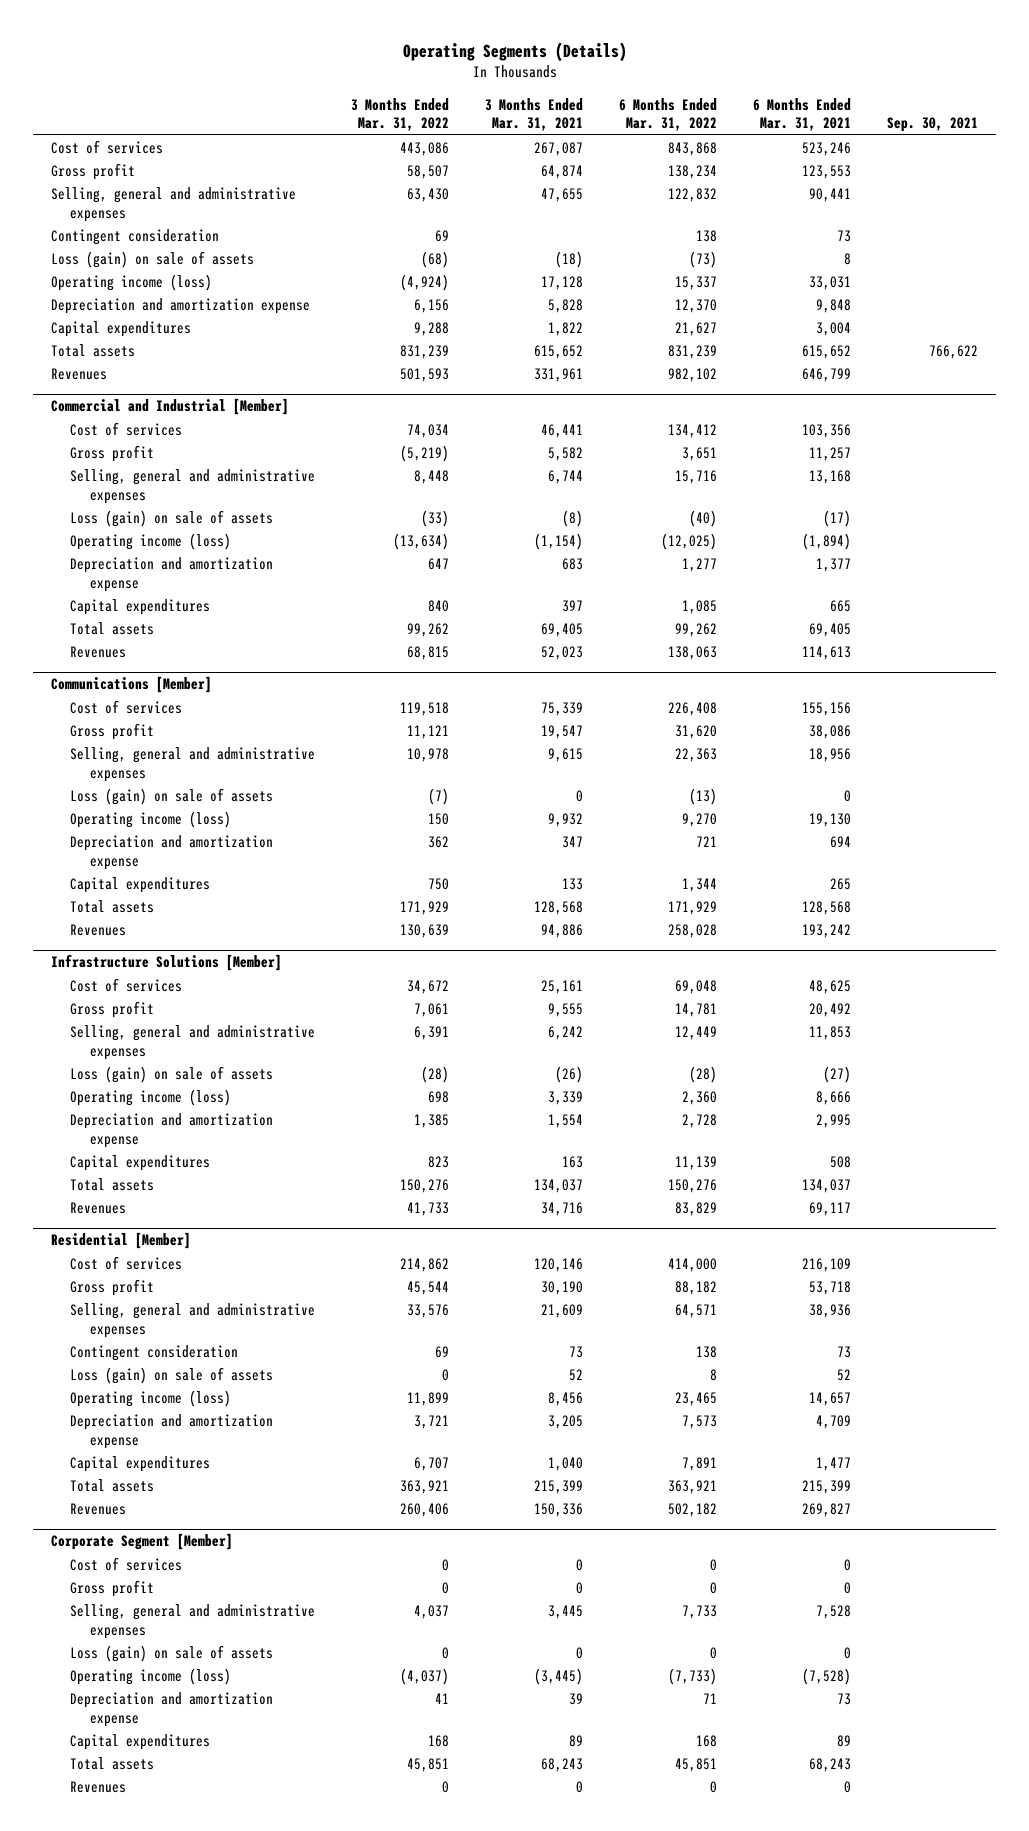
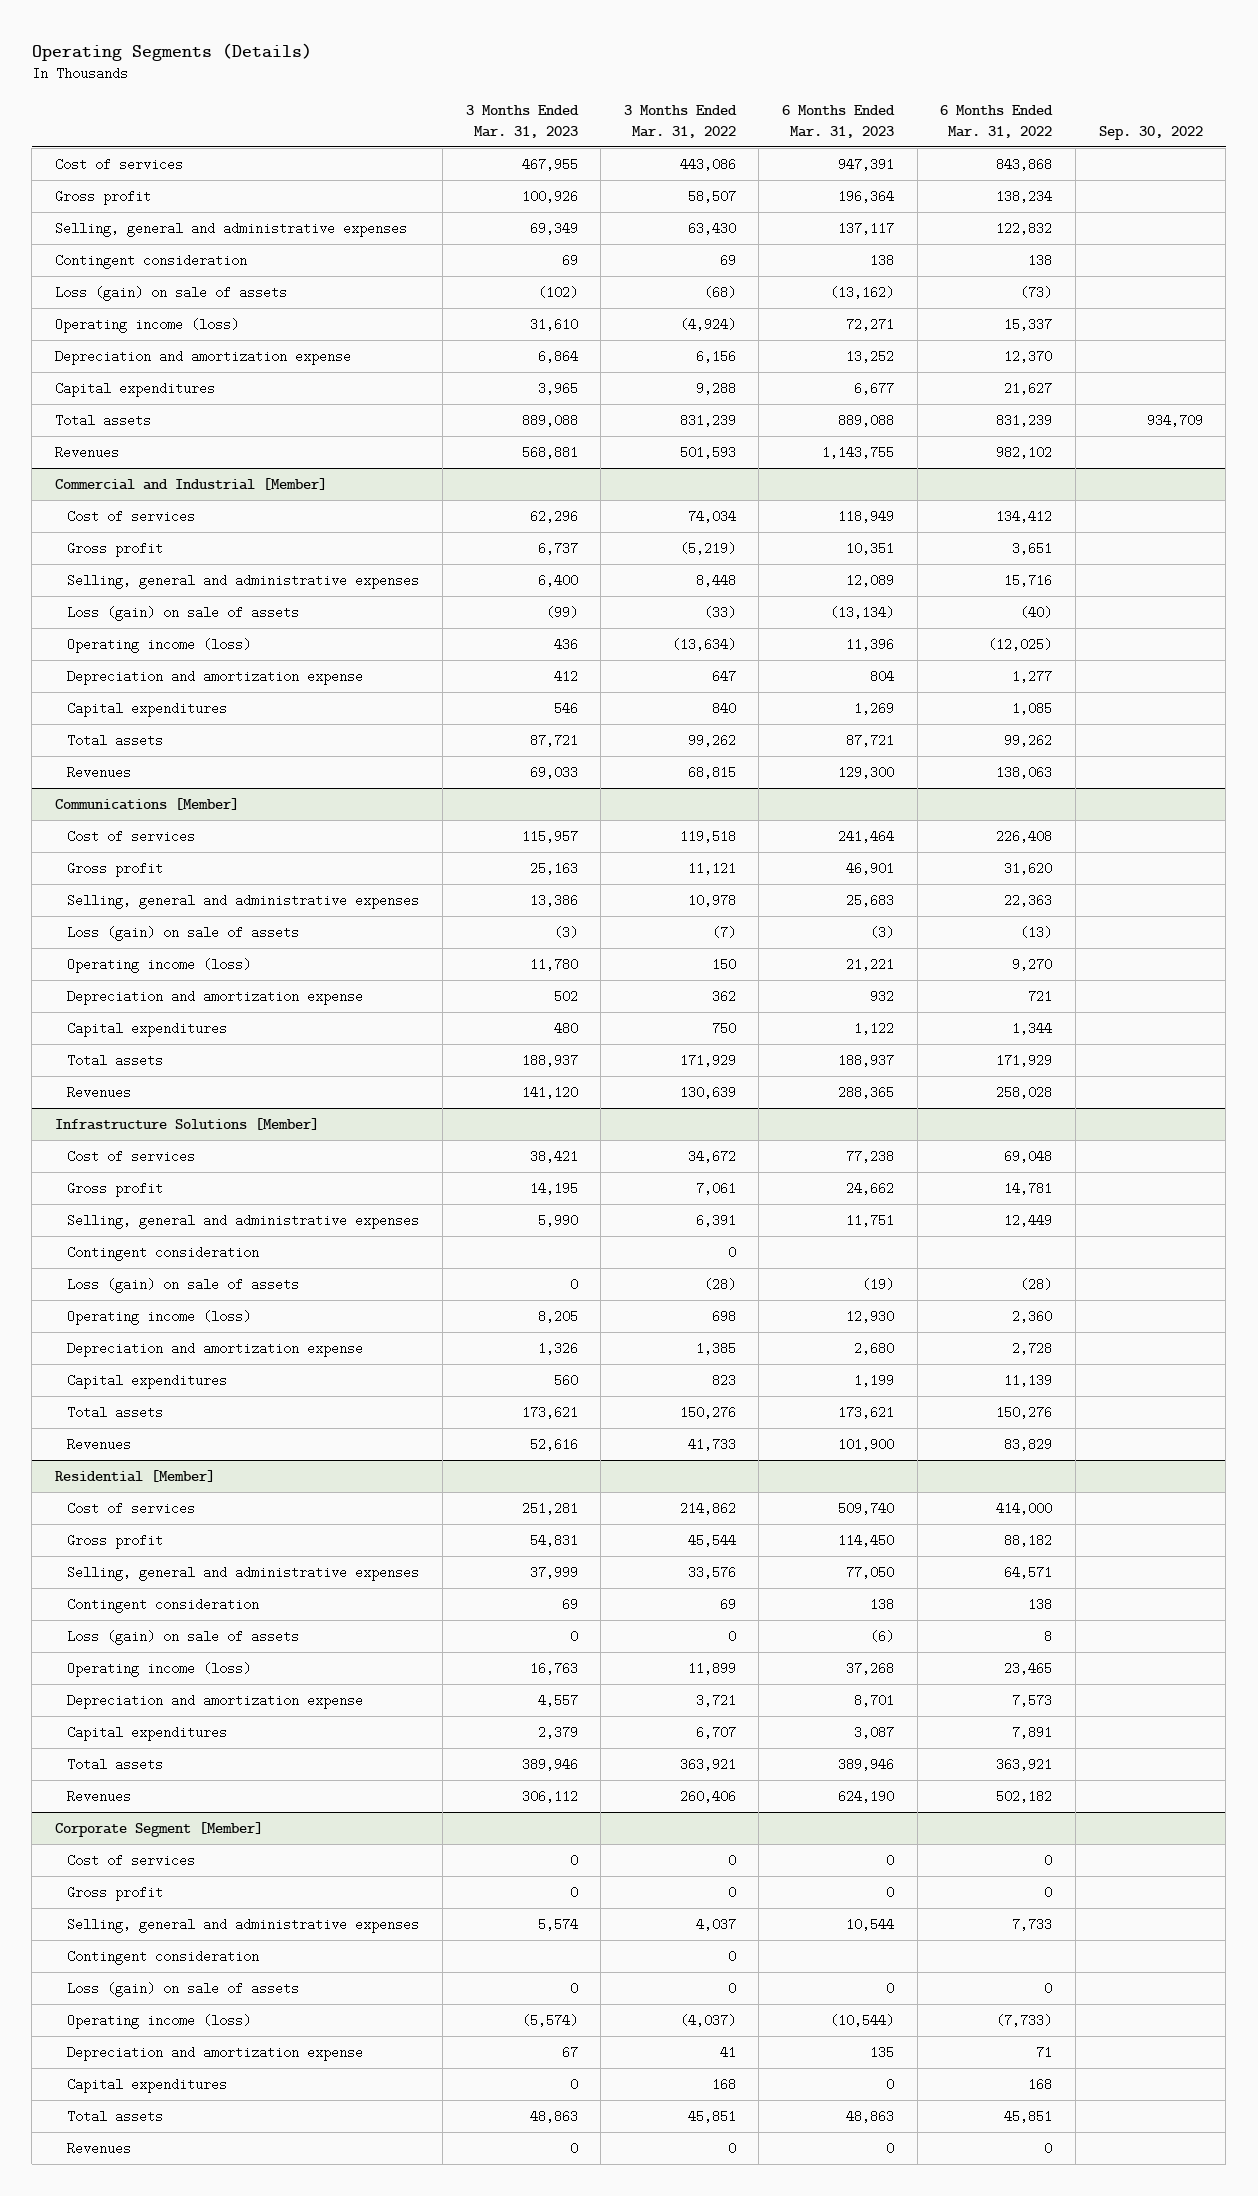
- | 3 Months Ended Mar. 31, 2022 | 3 Months Ended Mar. 31, 2021 | 6 Months Ended Mar. 31, 2022 | 6 Months Ended Mar. 31, 2021 | Sep. 30, 2021
+ | 3 Months Ended Mar. 31, 2023 | 3 Months Ended Mar. 31, 2022 | 6 Months Ended Mar. 31, 2023 | 6 Months Ended Mar. 31, 2022 | Sep. 30, 2022
@ Infrastructure Solutions [Member]
+ Contingent consideration | | 0 | | |
@ Corporate Segment [Member]
+ Contingent consideration | | 0 | | |

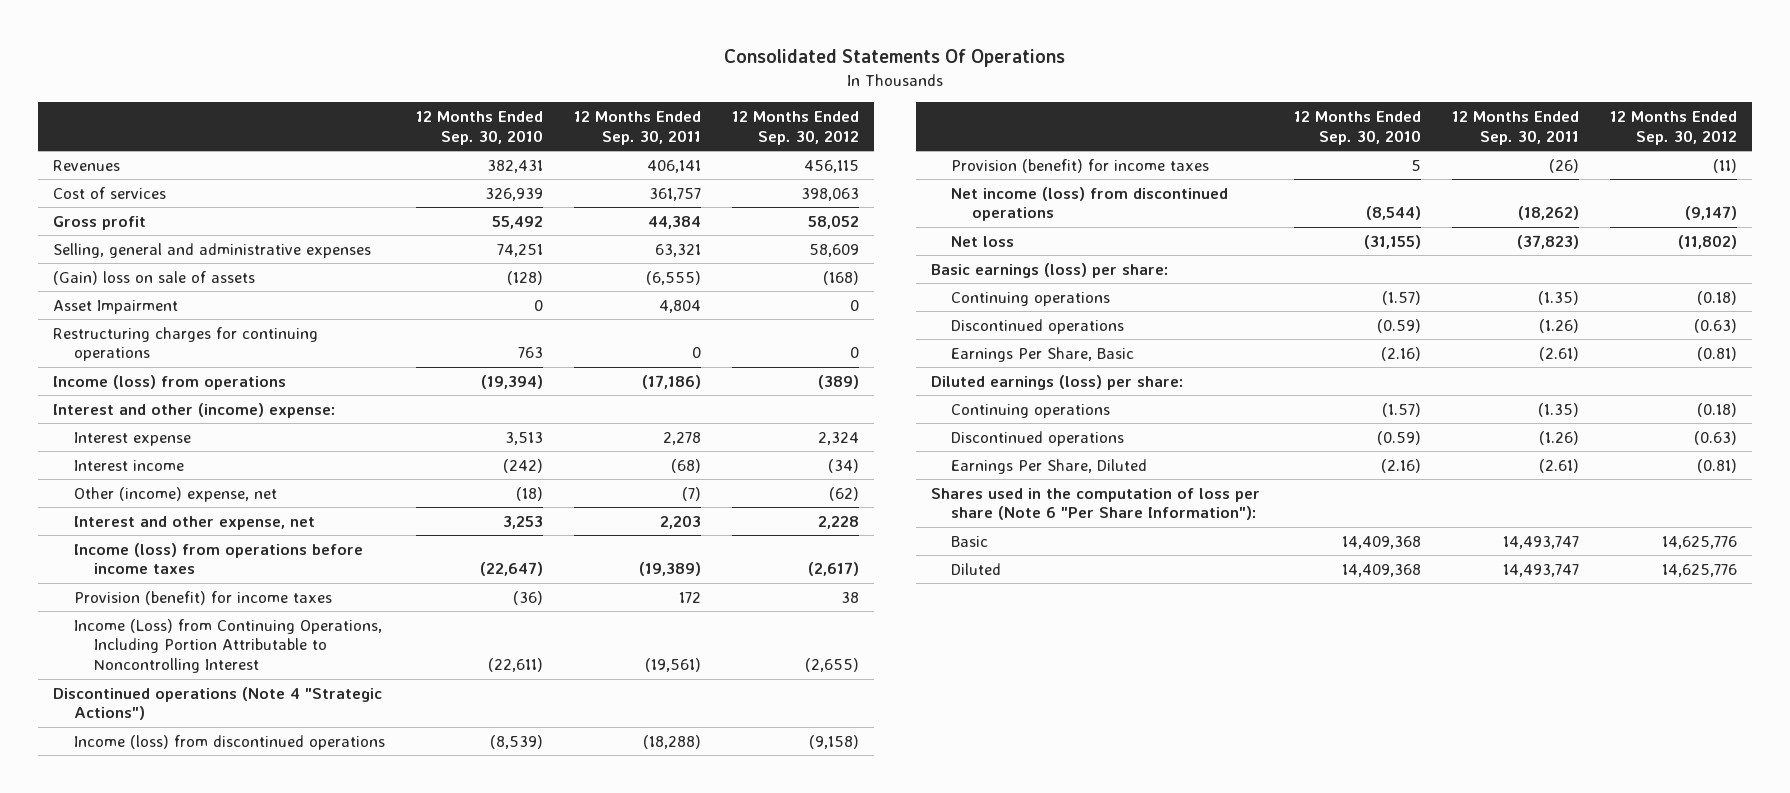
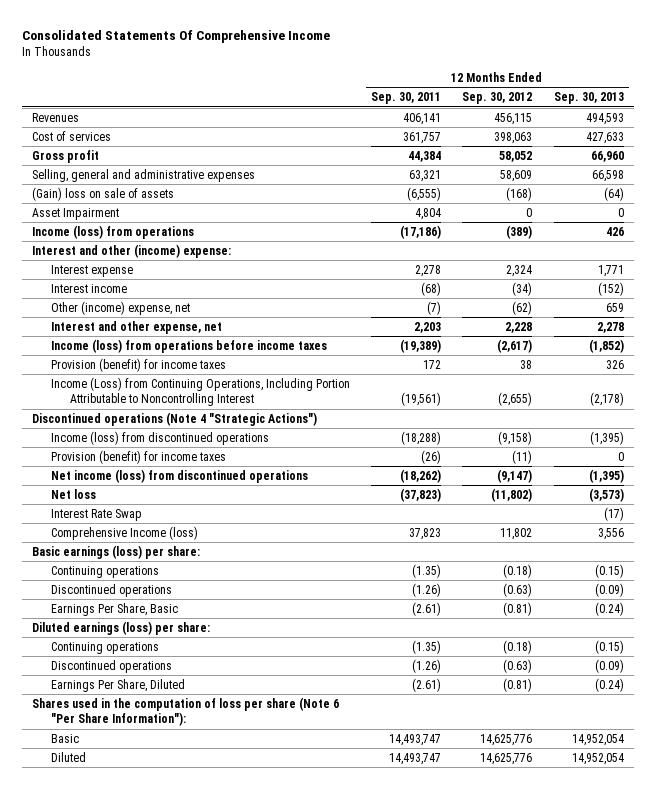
- Consolidated Statements Of Operations
+ Consolidated Statements Of Comprehensive Income
- | 12 Months Ended Sep. 30, 2010 | 12 Months Ended Sep. 30, 2011 | 12 Months Ended Sep. 30, 2012
+ | 12 Months Ended Sep. 30, 2011 | 12 Months Ended Sep. 30, 2012 | 12 Months Ended Sep. 30, 2013
- Restructuring charges for continuing operations | 763 | 0 | 0
+ Interest Rate Swap | | | (17)
+ Comprehensive Income (loss) | 37,823 | 11,802 | 3,556

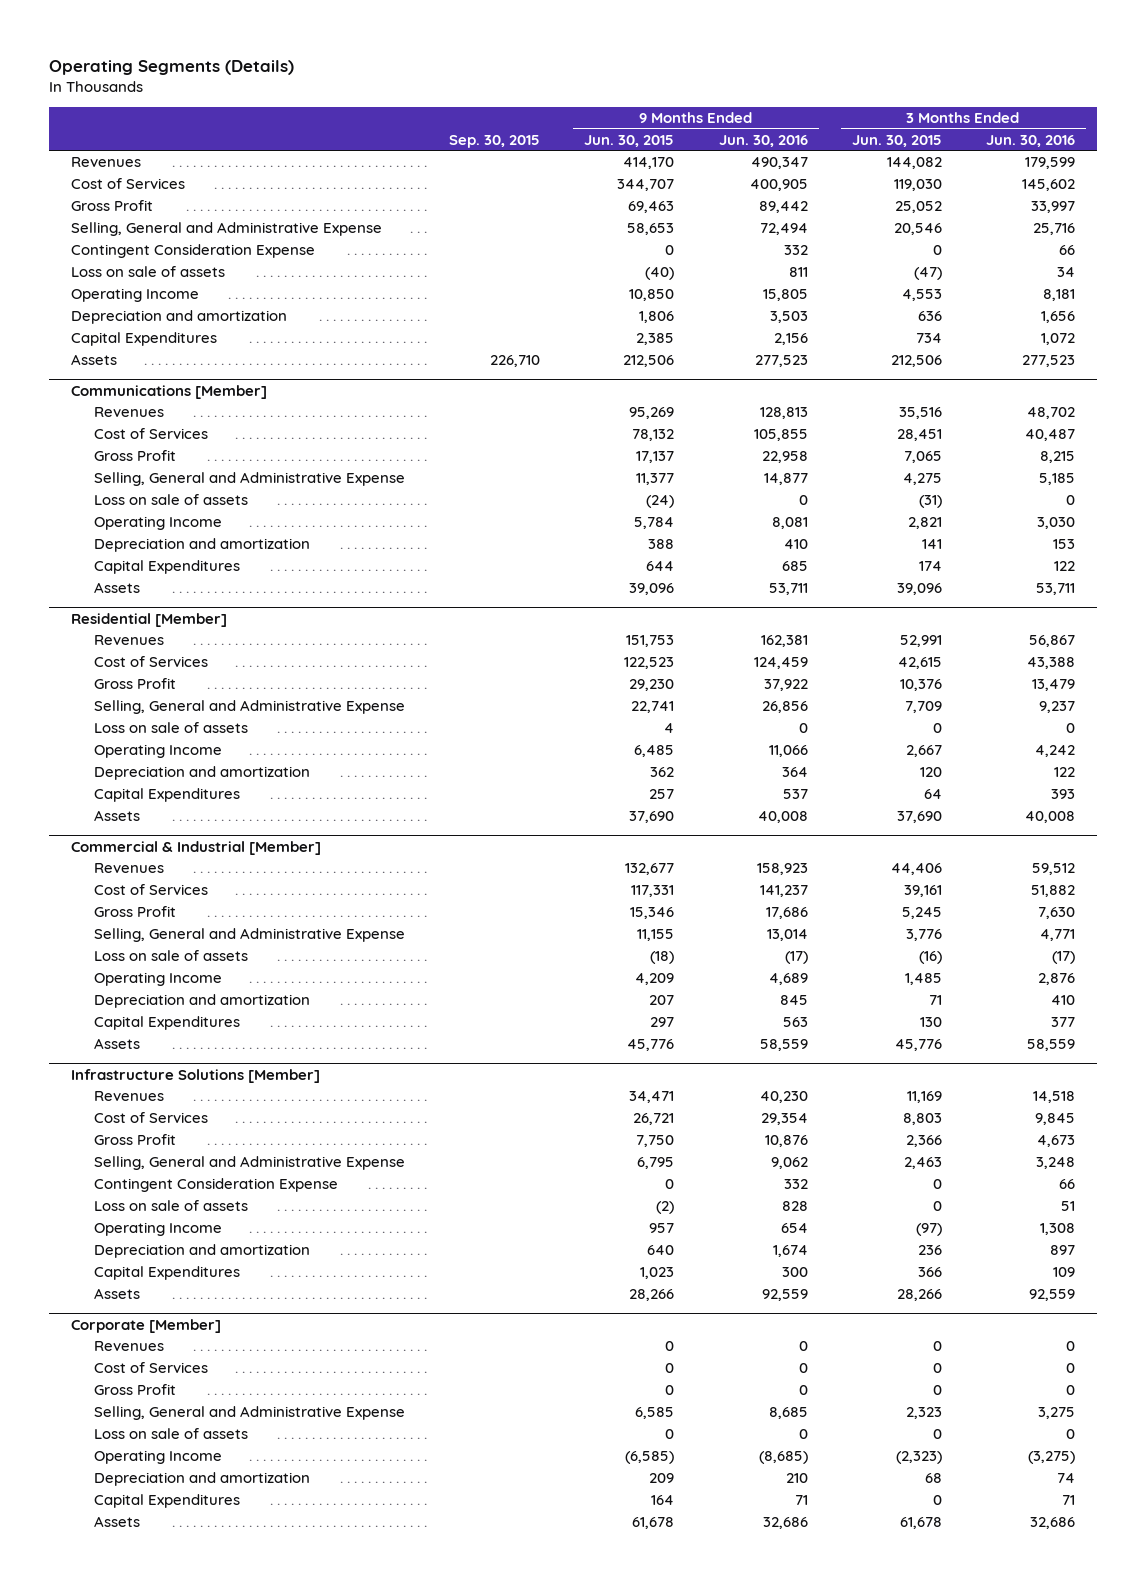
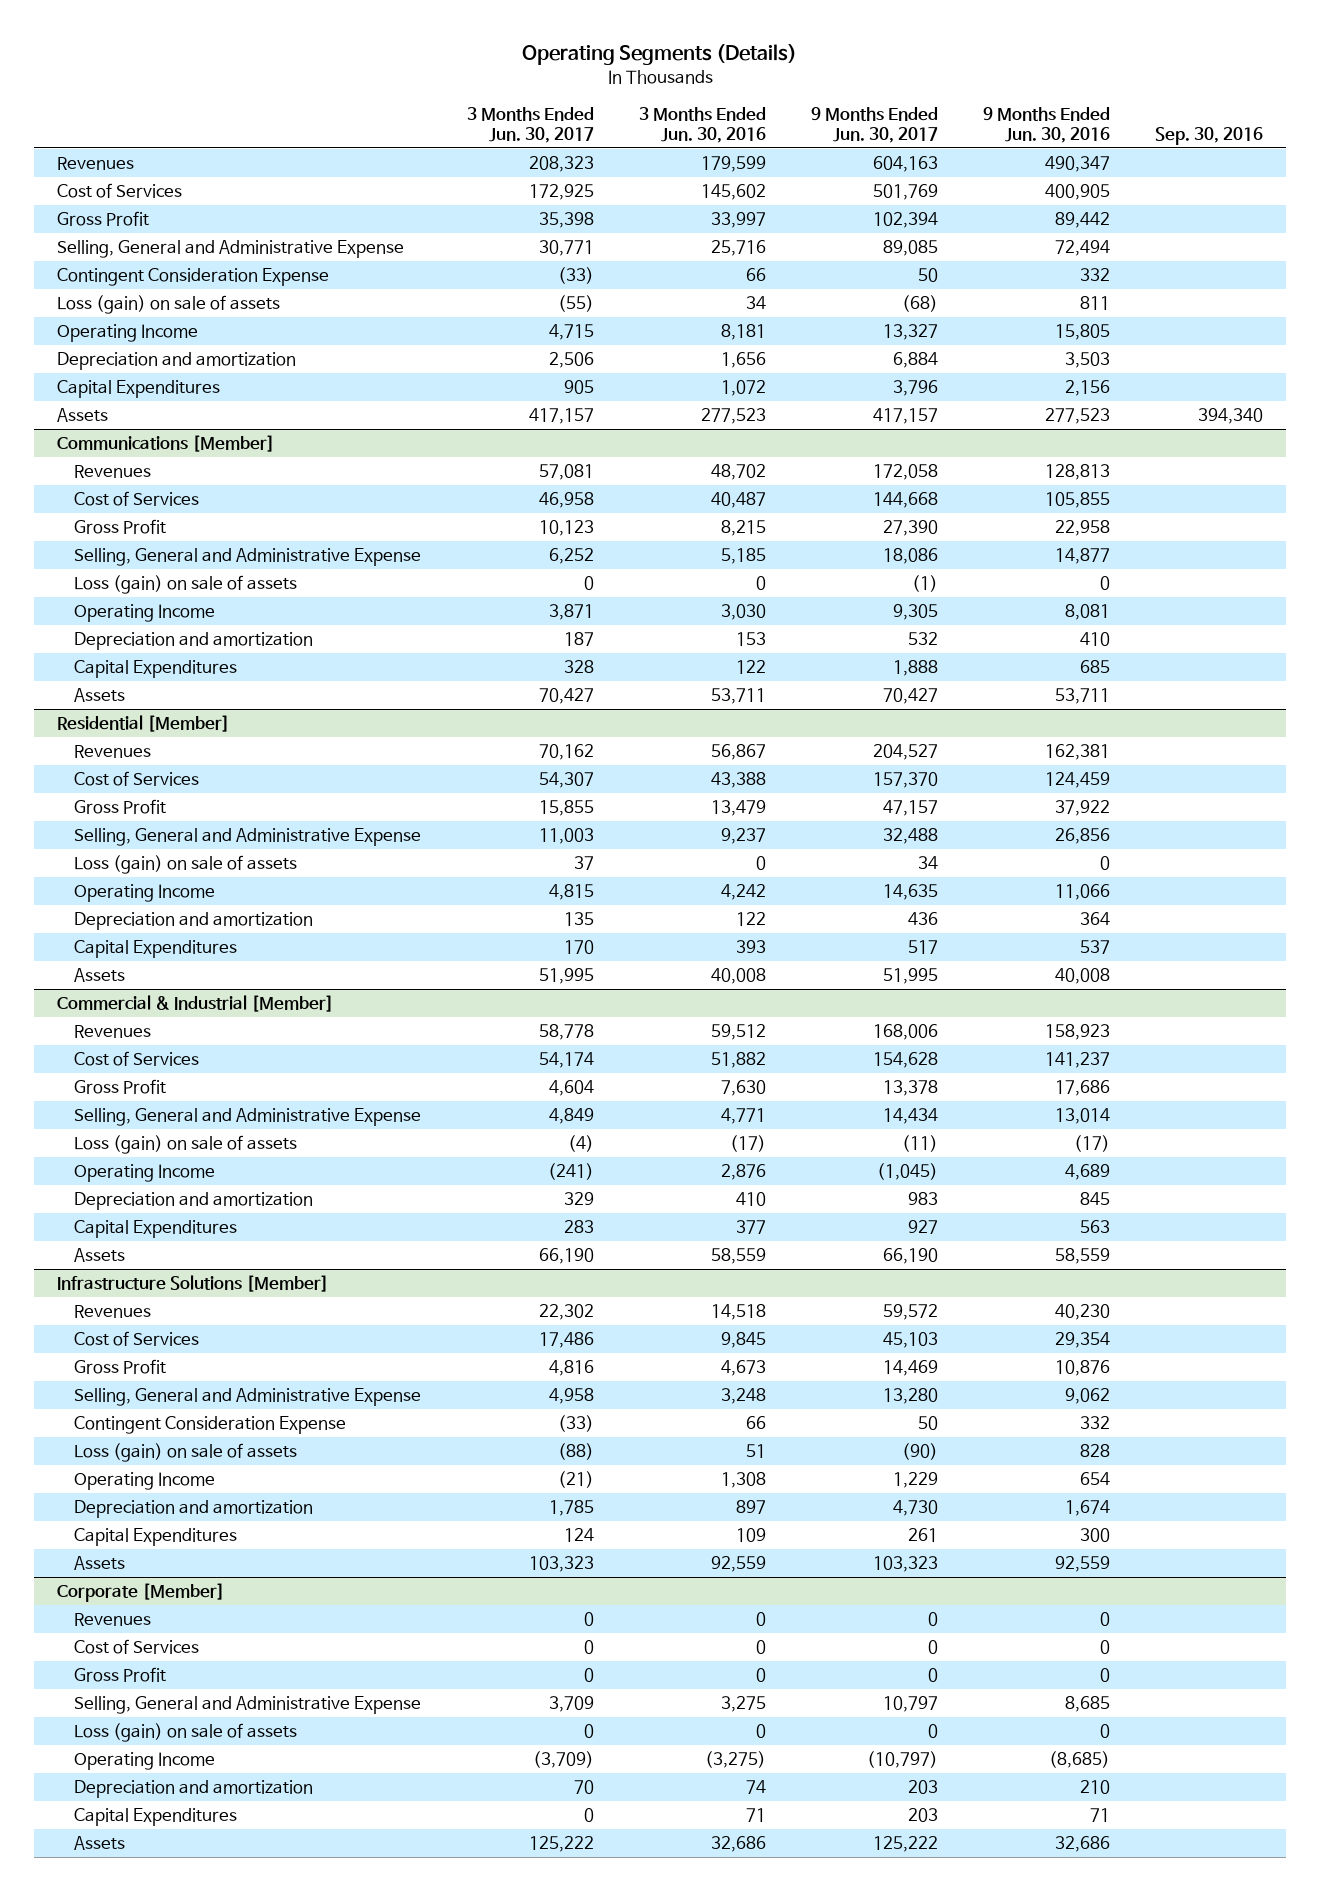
- | Sep. 30, 2015 | 9 Months Ended Jun. 30, 2015 | 9 Months Ended Jun. 30, 2016 | 3 Months Ended Jun. 30, 2015 | 3 Months Ended Jun. 30, 2016
+ | 3 Months Ended Jun. 30, 2017 | 3 Months Ended Jun. 30, 2016 | 9 Months Ended Jun. 30, 2017 | 9 Months Ended Jun. 30, 2016 | Sep. 30, 2016
- Loss on sale of assets | | (40) | 811 | (47) | 34
+ Loss (gain) on sale of assets | (55) | 34 | (68) | 811 |
@ Communications [Member]
- Loss on sale of assets | | (24) | 0 | (31) | 0
+ Loss (gain) on sale of assets | 0 | 0 | (1) | 0 |
@ Residential [Member]
- Loss on sale of assets | | 4 | 0 | 0 | 0
+ Loss (gain) on sale of assets | 37 | 0 | 34 | 0 |
@ Commercial & Industrial [Member]
- Loss on sale of assets | | (18) | (17) | (16) | (17)
+ Loss (gain) on sale of assets | (4) | (17) | (11) | (17) |
@ Infrastructure Solutions [Member]
- Loss on sale of assets | | (2) | 828 | 0 | 51
+ Loss (gain) on sale of assets | (88) | 51 | (90) | 828 |
@ Corporate [Member]
- Loss on sale of assets | | 0 | 0 | 0 | 0
+ Loss (gain) on sale of assets | 0 | 0 | 0 | 0 |

